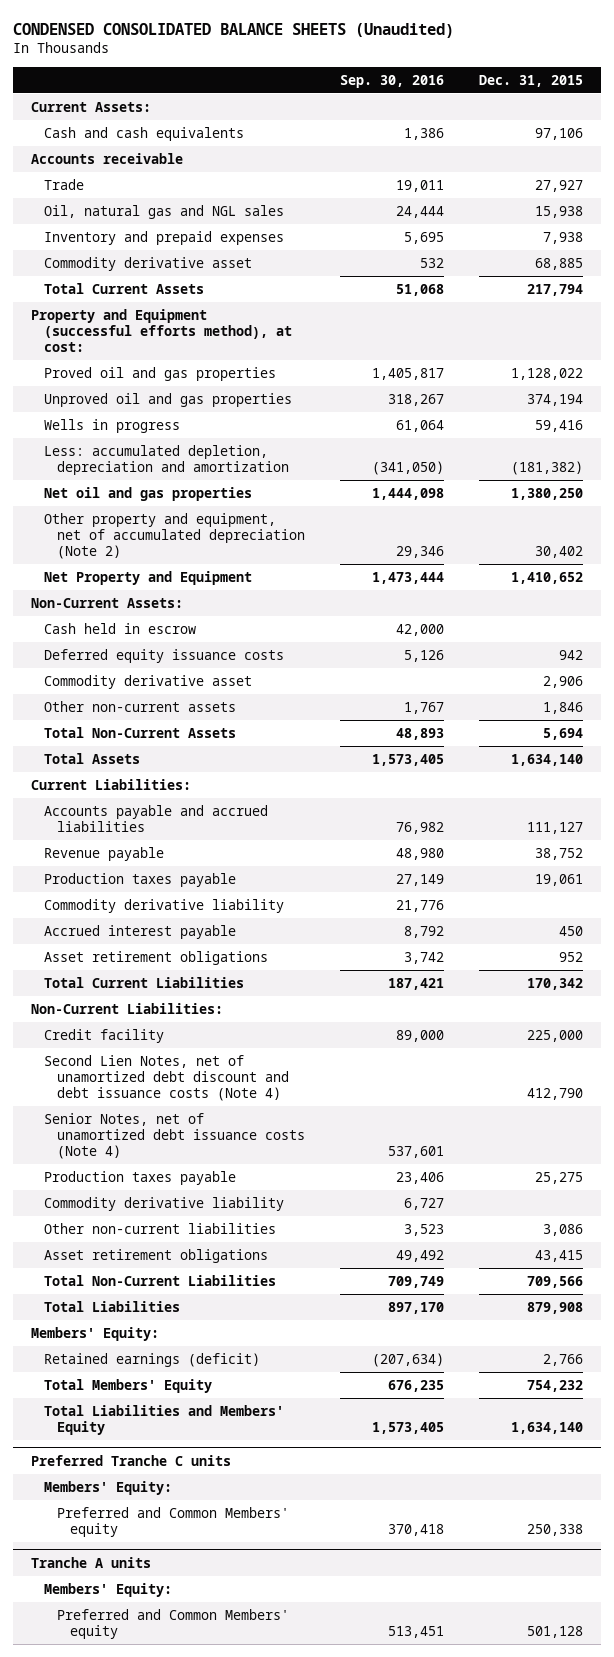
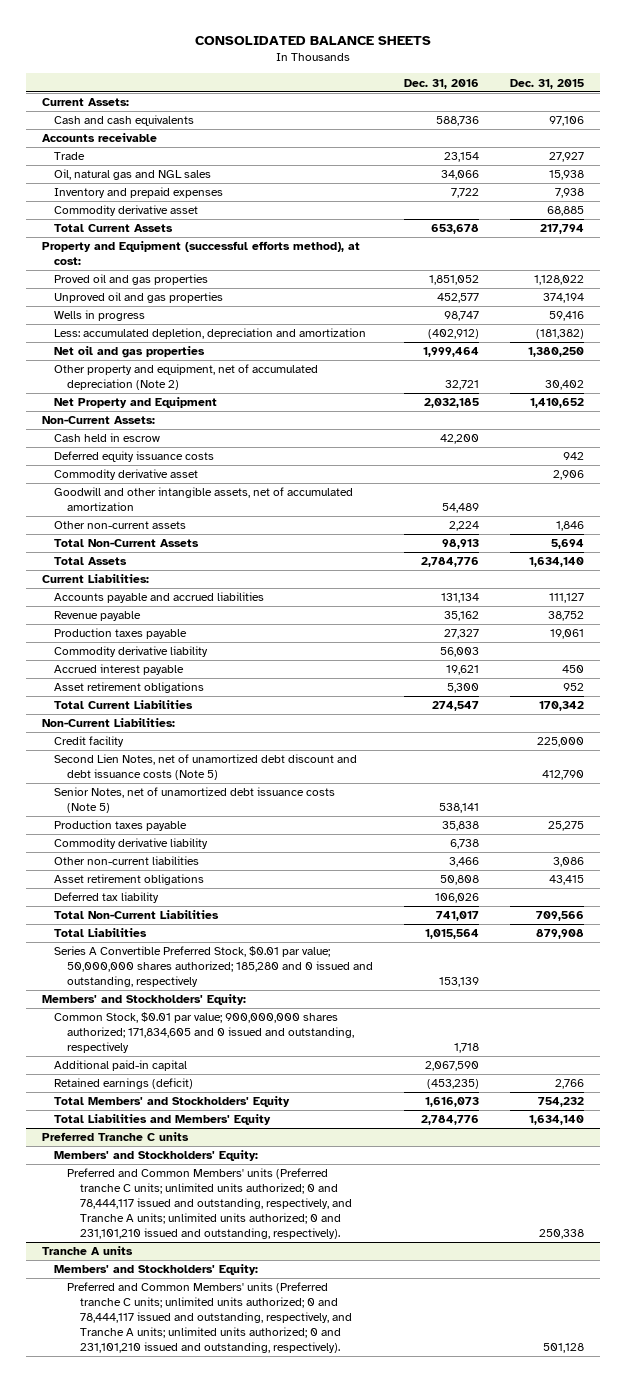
- CONDENSED CONSOLIDATED BALANCE SHEETS (Unaudited)
+ CONSOLIDATED BALANCE SHEETS
- | Sep. 30, 2016 | Dec. 31, 2015
+ | Dec. 31, 2016 | Dec. 31, 2015
+ Goodwill and other intangible assets, net of accumulated amortization | 54,489 |
- Second Lien Notes, net of unamortized debt discount and debt issuance costs (Note 4) | | 412,790
- Senior Notes, net of unamortized debt issuance costs (Note 4) | 537,601 |
+ Second Lien Notes, net of unamortized debt discount and debt issuance costs (Note 5) | | 412,790
+ Senior Notes, net of unamortized debt issuance costs (Note 5) | 538,141 |
+ Deferred tax liability | 106,026 |
- Members' Equity:
+ Series A Convertible Preferred Stock, $0.01 par value; 50,000,000 shares authorized; 185,280 and 0 issued and outstanding, respectively | 153,139 |
+ Members' and Stockholders' Equity:
+ Common Stock, $0.01 par value; 900,000,000 shares authorized; 171,834,605 and 0 issued and outstanding, respectively | 1,718 |
+ Additional paid-in capital | 2,067,590 |
- Total Members' Equity | 676,235 | 754,232
+ Total Members' and Stockholders' Equity | 1,616,073 | 754,232
@ Preferred Tranche C units
- Members' Equity:
- Preferred and Common Members' equity | 370,418 | 250,338
+ Members' and Stockholders' Equity:
+ Preferred and Common Members' units (Preferred tranche C units; unlimited units authorized; 0 and 78,444,117 issued and outstanding, respectively, and Tranche A units; unlimited units authorized; 0 and 231,101,210 issued and outstanding, respectively). | | 250,338
@ Tranche A units
- Members' Equity:
- Preferred and Common Members' equity | 513,451 | 501,128
+ Members' and Stockholders' Equity:
+ Preferred and Common Members' units (Preferred tranche C units; unlimited units authorized; 0 and 78,444,117 issued and outstanding, respectively, and Tranche A units; unlimited units authorized; 0 and 231,101,210 issued and outstanding, respectively). | | 501,128

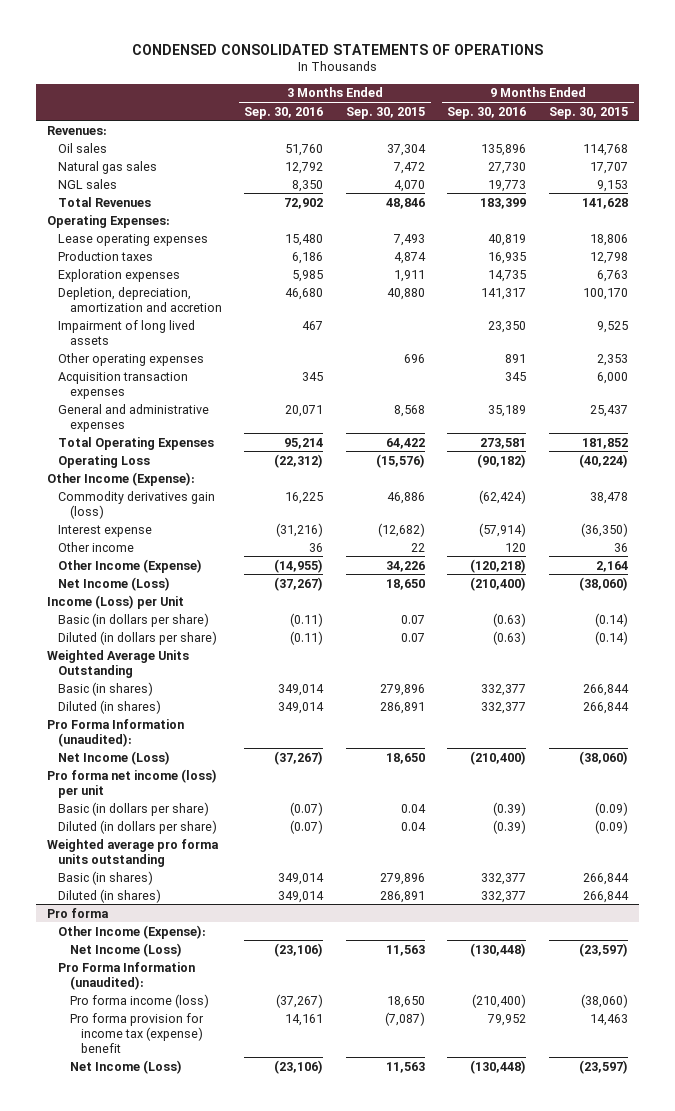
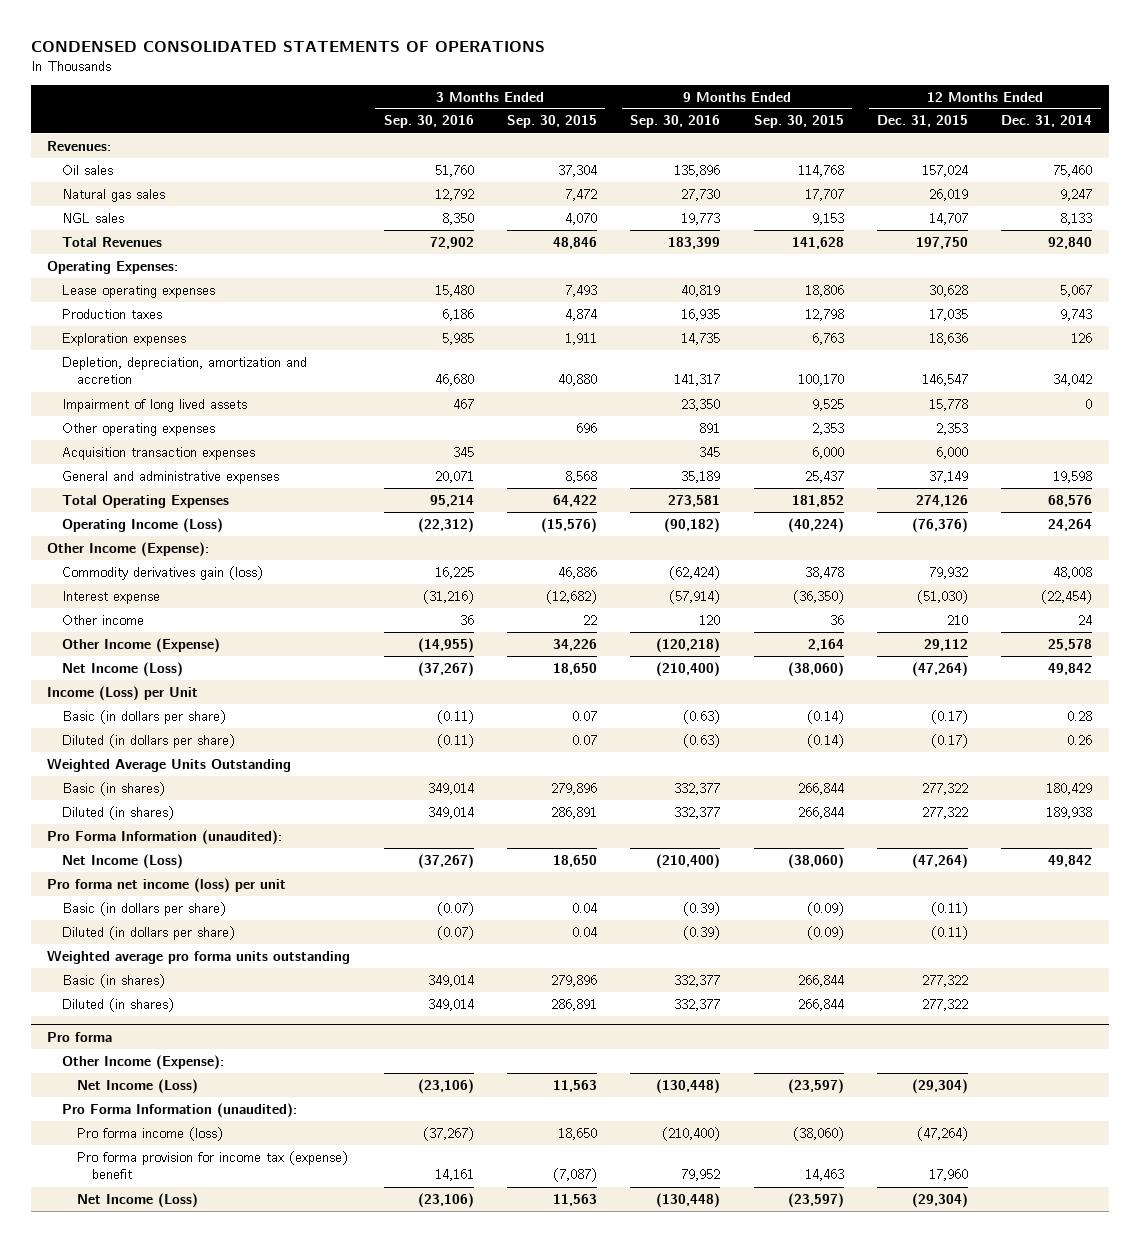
- | 3 Months Ended Sep. 30, 2016 | 3 Months Ended Sep. 30, 2015 | 9 Months Ended Sep. 30, 2016 | 9 Months Ended Sep. 30, 2015
+ | 3 Months Ended Sep. 30, 2016 | 3 Months Ended Sep. 30, 2015 | 9 Months Ended Sep. 30, 2016 | 9 Months Ended Sep. 30, 2015 | 12 Months Ended Dec. 31, 2015 | 12 Months Ended Dec. 31, 2014
- Operating Loss | (22,312) | (15,576) | (90,182) | (40,224)
+ Operating Income (Loss) | (22,312) | (15,576) | (90,182) | (40,224) | (76,376) | 24,264

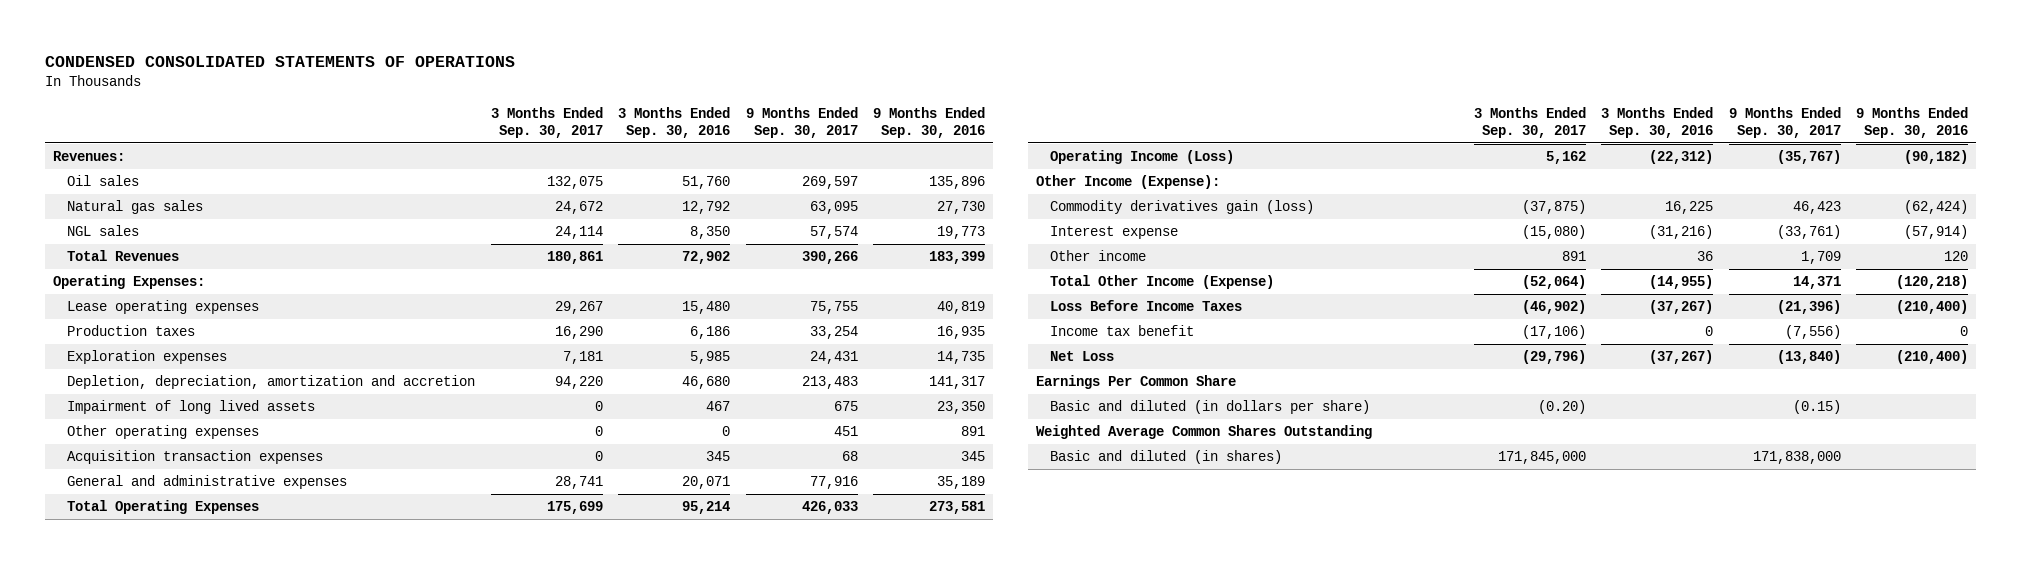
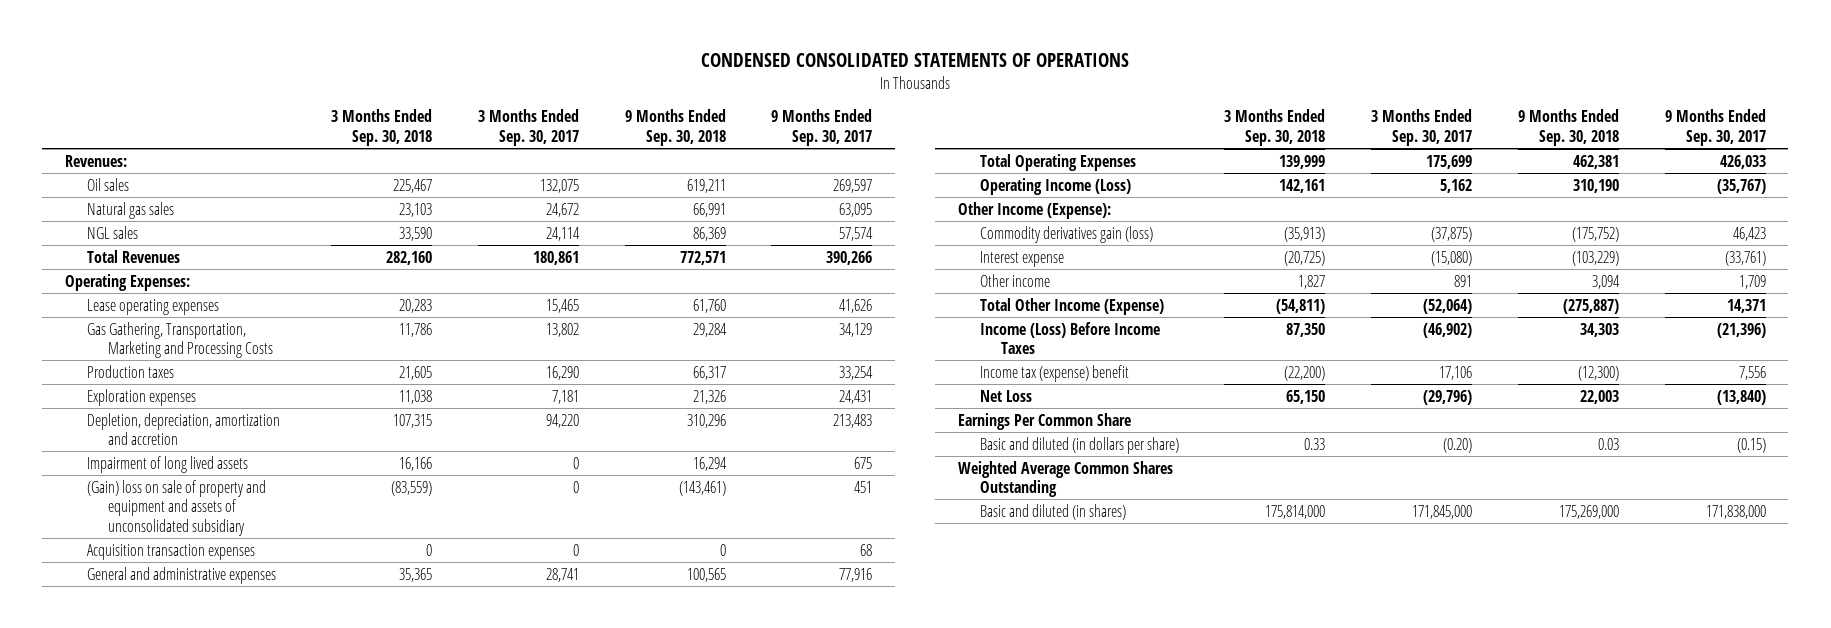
- | 3 Months Ended Sep. 30, 2017 | 3 Months Ended Sep. 30, 2016 | 9 Months Ended Sep. 30, 2017 | 9 Months Ended Sep. 30, 2016
+ | 3 Months Ended Sep. 30, 2018 | 3 Months Ended Sep. 30, 2017 | 9 Months Ended Sep. 30, 2018 | 9 Months Ended Sep. 30, 2017
- Lease operating expenses | 29,267 | 15,480 | 75,755 | 40,819
+ Lease operating expenses | 20,283 | 15,465 | 61,760 | 41,626
+ Gas Gathering, Transportation, Marketing and Processing Costs | 11,786 | 13,802 | 29,284 | 34,129
- Other operating expenses | 0 | 0 | 451 | 891
+ (Gain) loss on sale of property and equipment and assets of unconsolidated subsidiary | (83,559) | 0 | (143,461) | 451
- Loss Before Income Taxes | (46,902) | (37,267) | (21,396) | (210,400)
- Income tax benefit | (17,106) | 0 | (7,556) | 0
+ Income (Loss) Before Income Taxes | 87,350 | (46,902) | 34,303 | (21,396)
+ Income tax (expense) benefit | (22,200) | 17,106 | (12,300) | 7,556

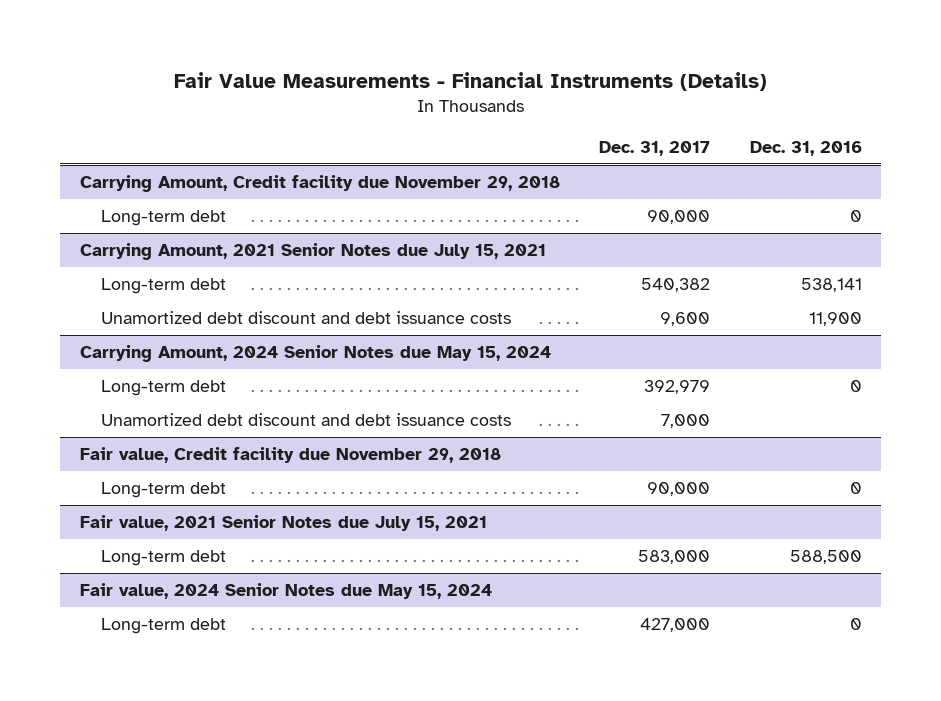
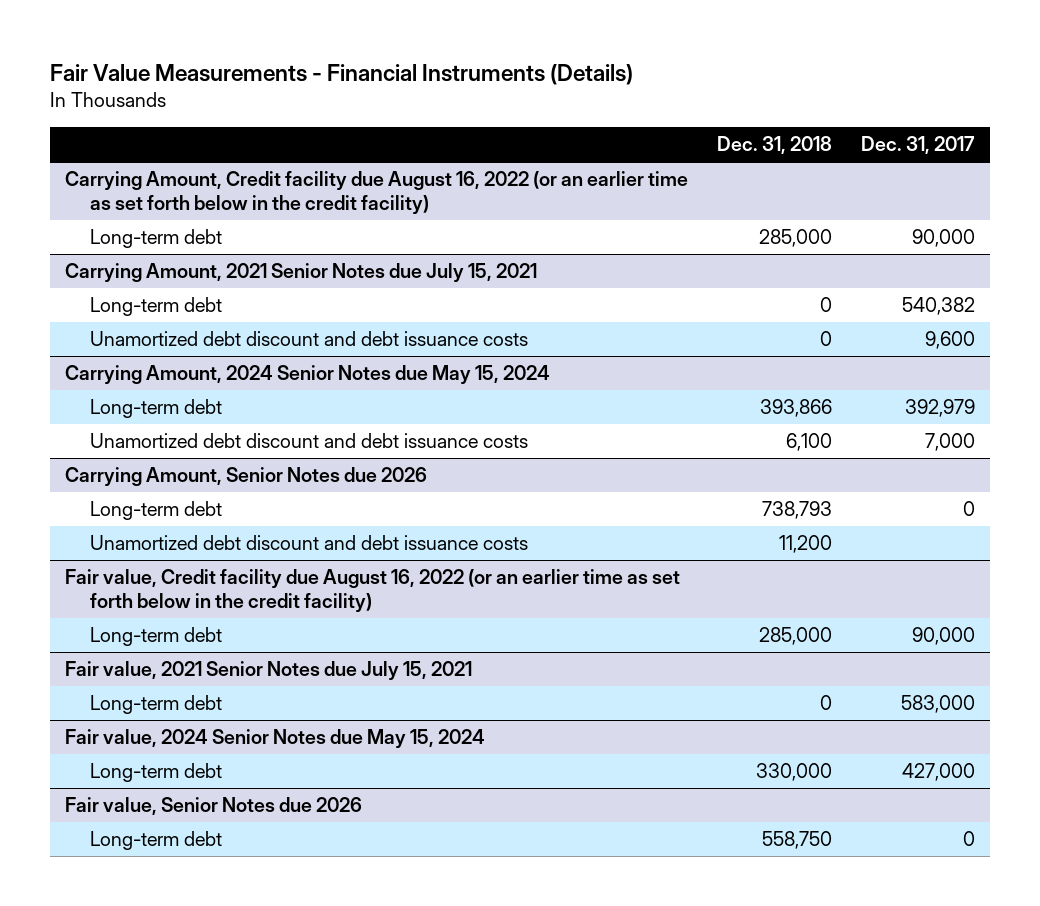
- | Dec. 31, 2017 | Dec. 31, 2016
+ | Dec. 31, 2018 | Dec. 31, 2017
- Carrying Amount, Credit facility due November 29, 2018
+ Carrying Amount, Credit facility due August 16, 2022 (or an earlier time as set forth below in the credit facility)
- Fair value, Credit facility due November 29, 2018
+ Carrying Amount, Senior Notes due 2026
+ Long-term debt | 738,793 | 0
+ Unamortized debt discount and debt issuance costs | 11,200 |
+ Fair value, Credit facility due August 16, 2022 (or an earlier time as set forth below in the credit facility)
+ Fair value, Senior Notes due 2026
+ Long-term debt | 558,750 | 0

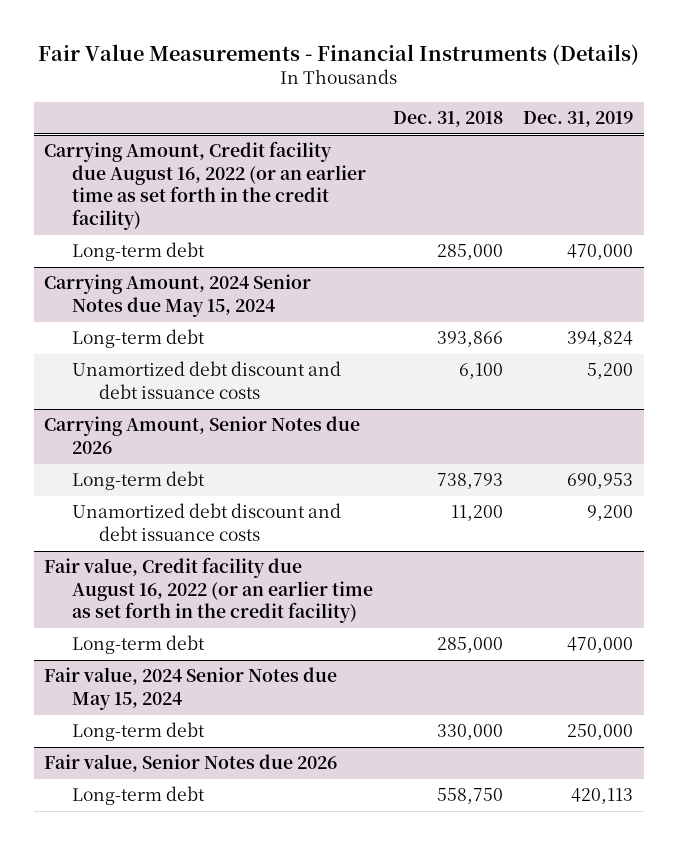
- | Dec. 31, 2018 | Dec. 31, 2017
+ | Dec. 31, 2018 | Dec. 31, 2019
- Carrying Amount, Credit facility due August 16, 2022 (or an earlier time as set forth below in the credit facility)
+ Carrying Amount, Credit facility due August 16, 2022 (or an earlier time as set forth in the credit facility)
- Carrying Amount, 2021 Senior Notes due July 15, 2021
- Long-term debt | 0 | 540,382
- Unamortized debt discount and debt issuance costs | 0 | 9,600
- Fair value, Credit facility due August 16, 2022 (or an earlier time as set forth below in the credit facility)
+ Fair value, Credit facility due August 16, 2022 (or an earlier time as set forth in the credit facility)
- Fair value, 2021 Senior Notes due July 15, 2021
- Long-term debt | 0 | 583,000

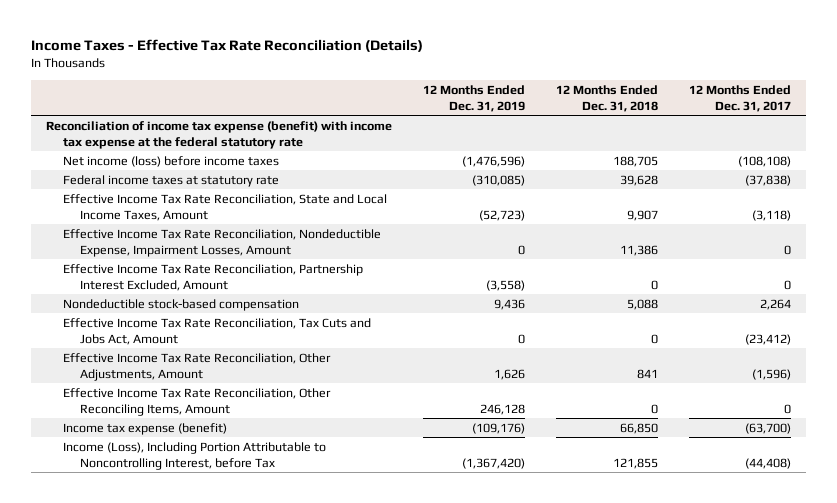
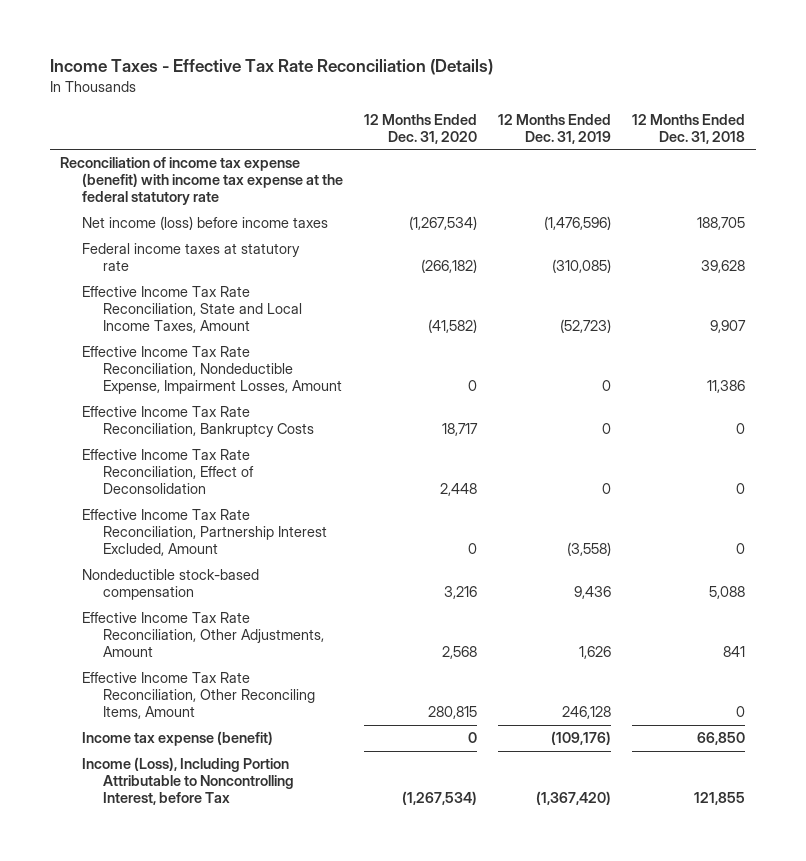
- | 12 Months Ended Dec. 31, 2019 | 12 Months Ended Dec. 31, 2018 | 12 Months Ended Dec. 31, 2017
+ | 12 Months Ended Dec. 31, 2020 | 12 Months Ended Dec. 31, 2019 | 12 Months Ended Dec. 31, 2018
+ Effective Income Tax Rate Reconciliation, Bankruptcy Costs | 18,717 | 0 | 0
+ Effective Income Tax Rate Reconciliation, Effect of Deconsolidation | 2,448 | 0 | 0
- Effective Income Tax Rate Reconciliation, Tax Cuts and Jobs Act, Amount | 0 | 0 | (23,412)

